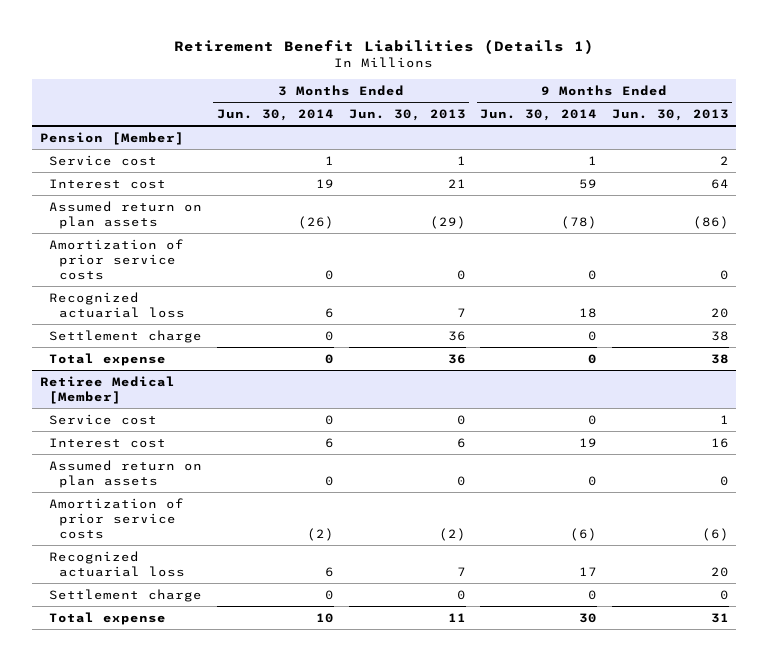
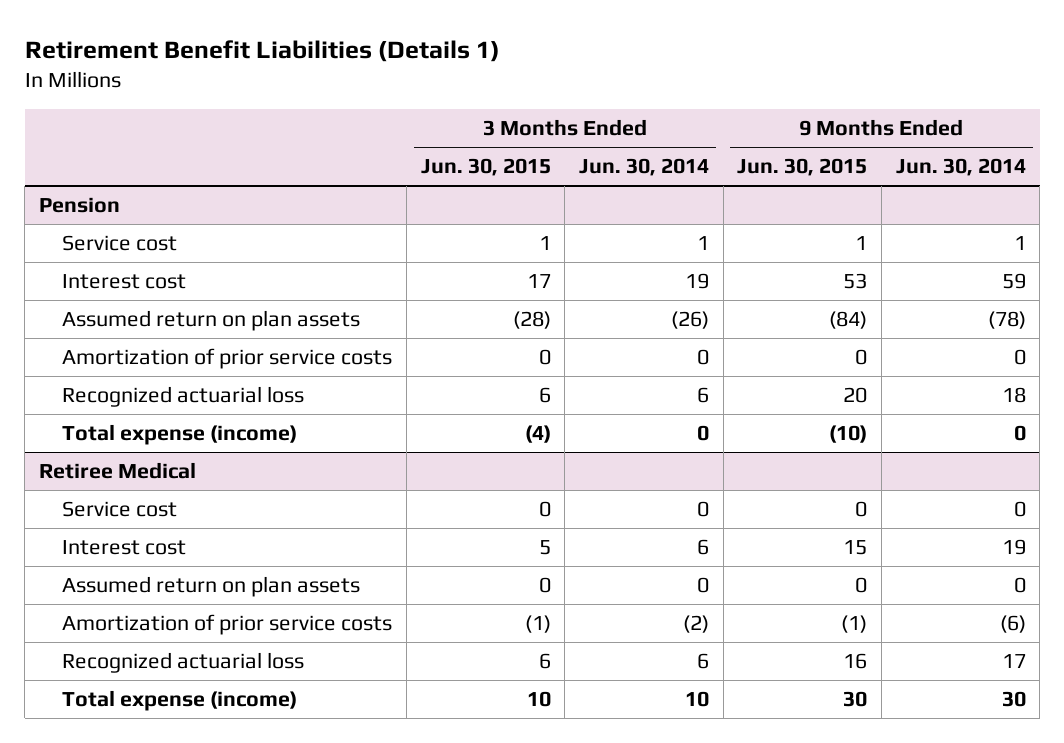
- | 3 Months Ended Jun. 30, 2014 | 3 Months Ended Jun. 30, 2013 | 9 Months Ended Jun. 30, 2014 | 9 Months Ended Jun. 30, 2013
+ | 3 Months Ended Jun. 30, 2015 | 3 Months Ended Jun. 30, 2014 | 9 Months Ended Jun. 30, 2015 | 9 Months Ended Jun. 30, 2014
- Pension [Member]
+ Pension
- Settlement charge | 0 | 36 | 0 | 38
- Total expense | 0 | 36 | 0 | 38
- Retiree Medical [Member]
+ Total expense (income) | (4) | 0 | (10) | 0
+ Retiree Medical
- Settlement charge | 0 | 0 | 0 | 0
- Total expense | 10 | 11 | 30 | 31
+ Total expense (income) | 10 | 10 | 30 | 30

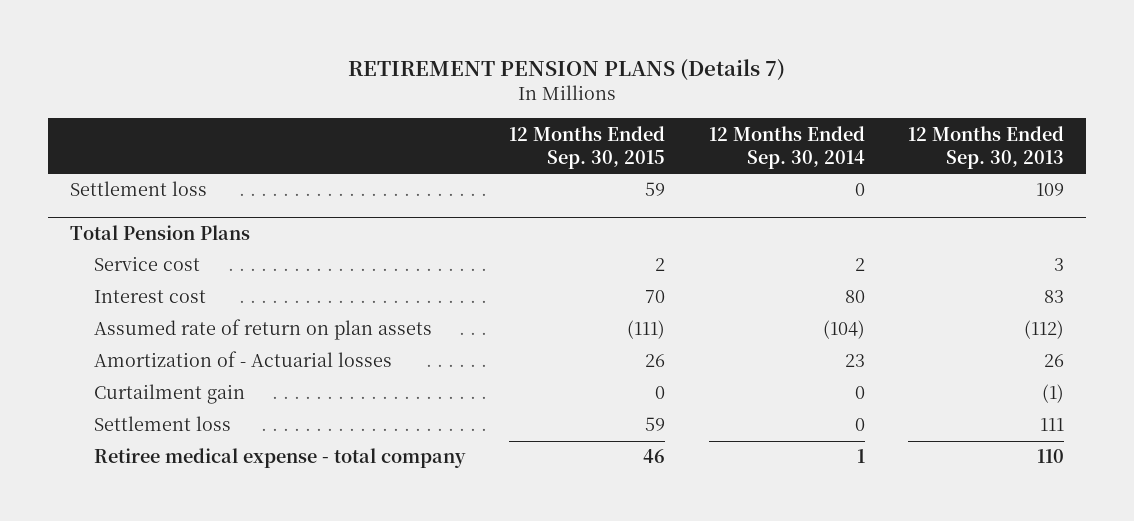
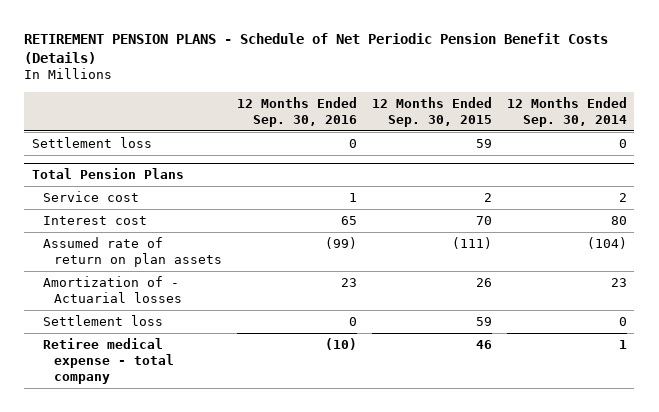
- RETIREMENT PENSION PLANS (Details 7)
+ RETIREMENT PENSION PLANS - Schedule of Net Periodic Pension Benefit Costs (Details)
- | 12 Months Ended Sep. 30, 2015 | 12 Months Ended Sep. 30, 2014 | 12 Months Ended Sep. 30, 2013
+ | 12 Months Ended Sep. 30, 2016 | 12 Months Ended Sep. 30, 2015 | 12 Months Ended Sep. 30, 2014
@ Total Pension Plans
- Curtailment gain | 0 | 0 | (1)

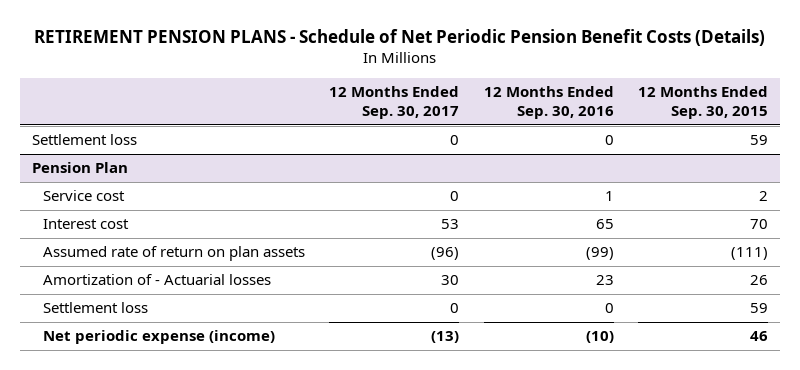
- | 12 Months Ended Sep. 30, 2016 | 12 Months Ended Sep. 30, 2015 | 12 Months Ended Sep. 30, 2014
+ | 12 Months Ended Sep. 30, 2017 | 12 Months Ended Sep. 30, 2016 | 12 Months Ended Sep. 30, 2015
- Total Pension Plans
+ Pension Plan
- Retiree medical expense - total company | (10) | 46 | 1
+ Net periodic expense (income) | (13) | (10) | 46

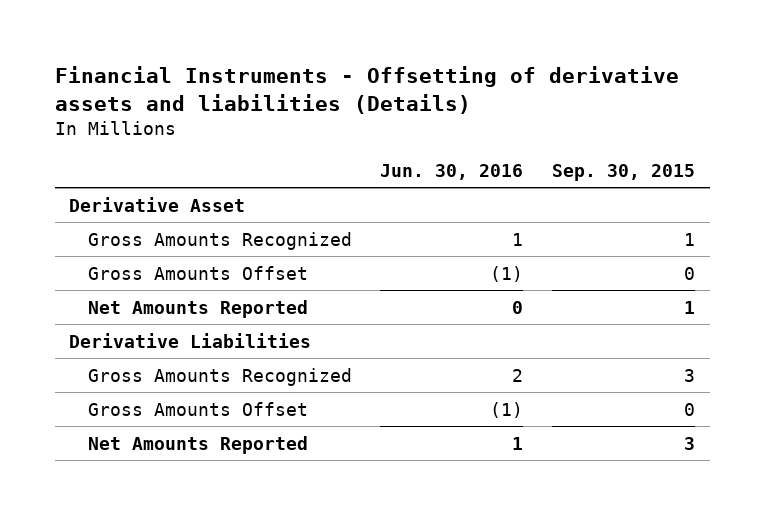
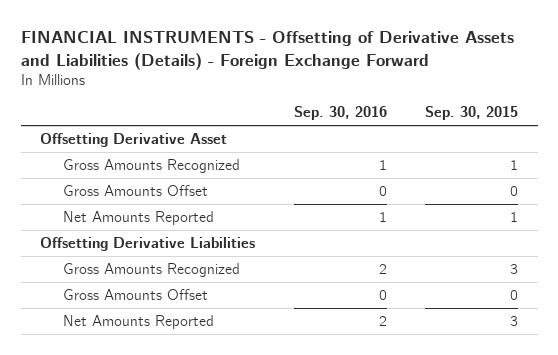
- Financial Instruments - Offsetting of derivative assets and liabilities (Details)
+ FINANCIAL INSTRUMENTS - Offsetting of Derivative Assets and Liabilities (Details) - Foreign Exchange Forward
- | Jun. 30, 2016 | Sep. 30, 2015
+ | Sep. 30, 2016 | Sep. 30, 2015
- Derivative Asset
+ Offsetting Derivative Asset
- Derivative Liabilities
+ Offsetting Derivative Liabilities

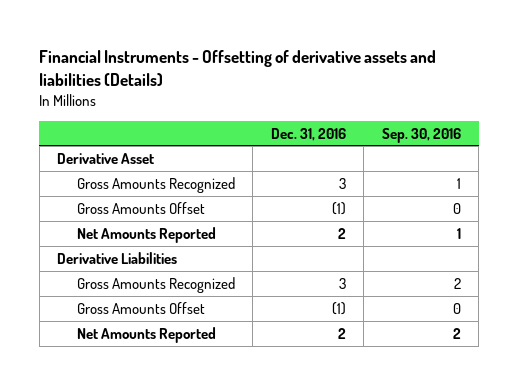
- FINANCIAL INSTRUMENTS - Offsetting of Derivative Assets and Liabilities (Details) - Foreign Exchange Forward
+ Financial Instruments - Offsetting of derivative assets and liabilities (Details)
- | Sep. 30, 2016 | Sep. 30, 2015
+ | Dec. 31, 2016 | Sep. 30, 2016
- Offsetting Derivative Asset
+ Derivative Asset
- Offsetting Derivative Liabilities
+ Derivative Liabilities

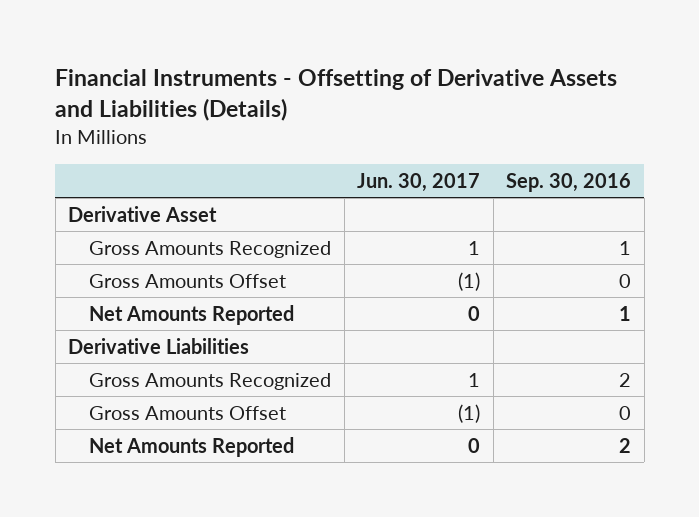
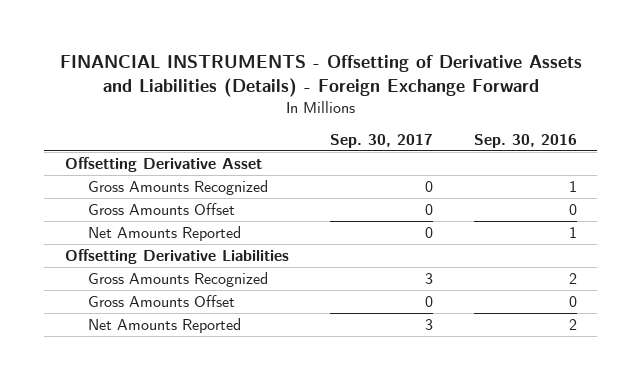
- Financial Instruments - Offsetting of Derivative Assets and Liabilities (Details)
+ FINANCIAL INSTRUMENTS - Offsetting of Derivative Assets and Liabilities (Details) - Foreign Exchange Forward
- | Jun. 30, 2017 | Sep. 30, 2016
+ | Sep. 30, 2017 | Sep. 30, 2016
- Derivative Asset
+ Offsetting Derivative Asset
- Derivative Liabilities
+ Offsetting Derivative Liabilities

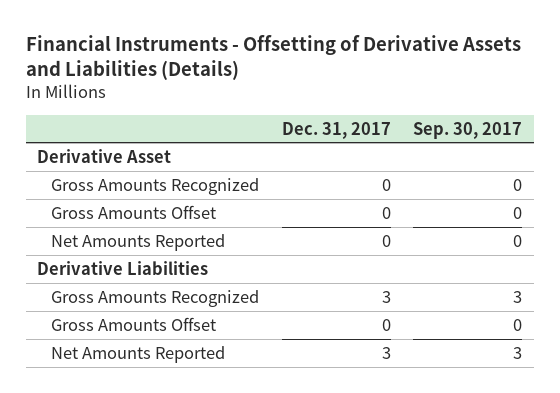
- FINANCIAL INSTRUMENTS - Offsetting of Derivative Assets and Liabilities (Details) - Foreign Exchange Forward
+ Financial Instruments - Offsetting of Derivative Assets and Liabilities (Details)
- | Sep. 30, 2017 | Sep. 30, 2016
+ | Dec. 31, 2017 | Sep. 30, 2017
- Offsetting Derivative Asset
+ Derivative Asset
- Offsetting Derivative Liabilities
+ Derivative Liabilities

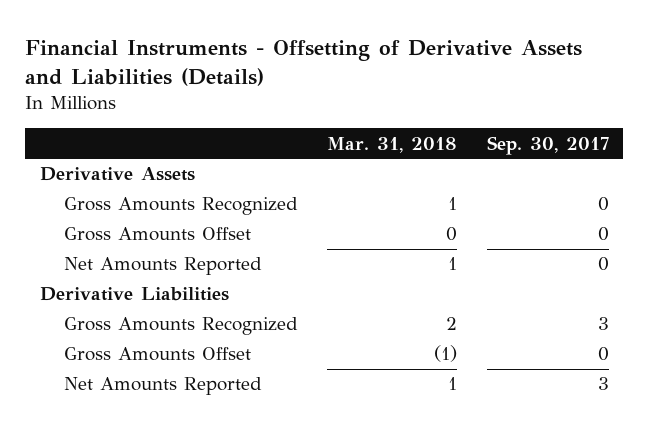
- | Dec. 31, 2017 | Sep. 30, 2017
+ | Mar. 31, 2018 | Sep. 30, 2017
- Derivative Asset
+ Derivative Assets

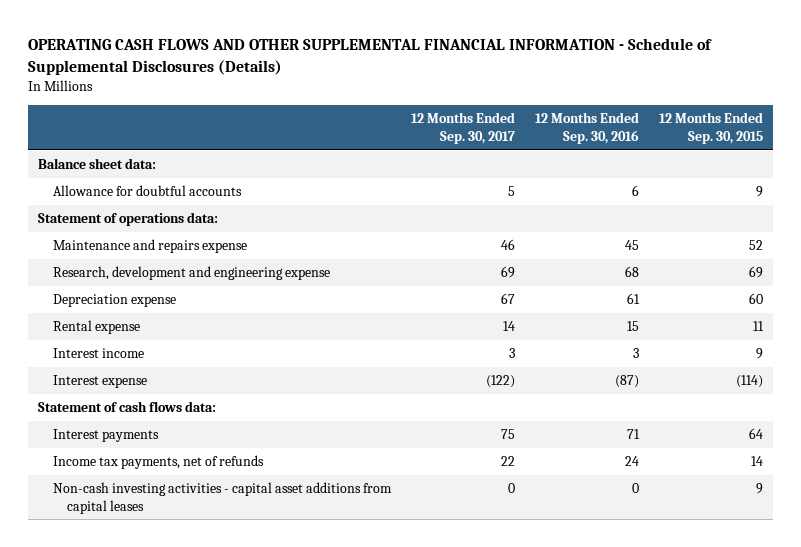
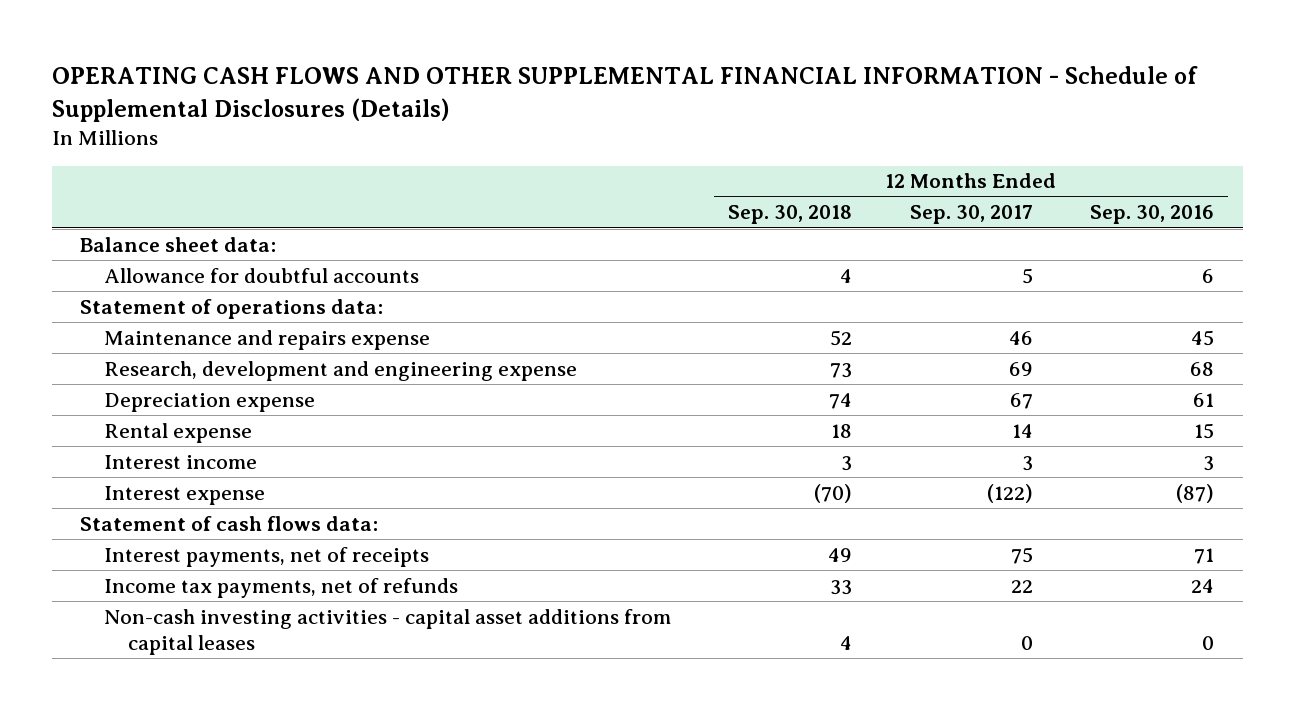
- | 12 Months Ended Sep. 30, 2017 | 12 Months Ended Sep. 30, 2016 | 12 Months Ended Sep. 30, 2015
+ | 12 Months Ended Sep. 30, 2018 | 12 Months Ended Sep. 30, 2017 | 12 Months Ended Sep. 30, 2016
- Interest payments | 75 | 71 | 64
+ Interest payments, net of receipts | 49 | 75 | 71

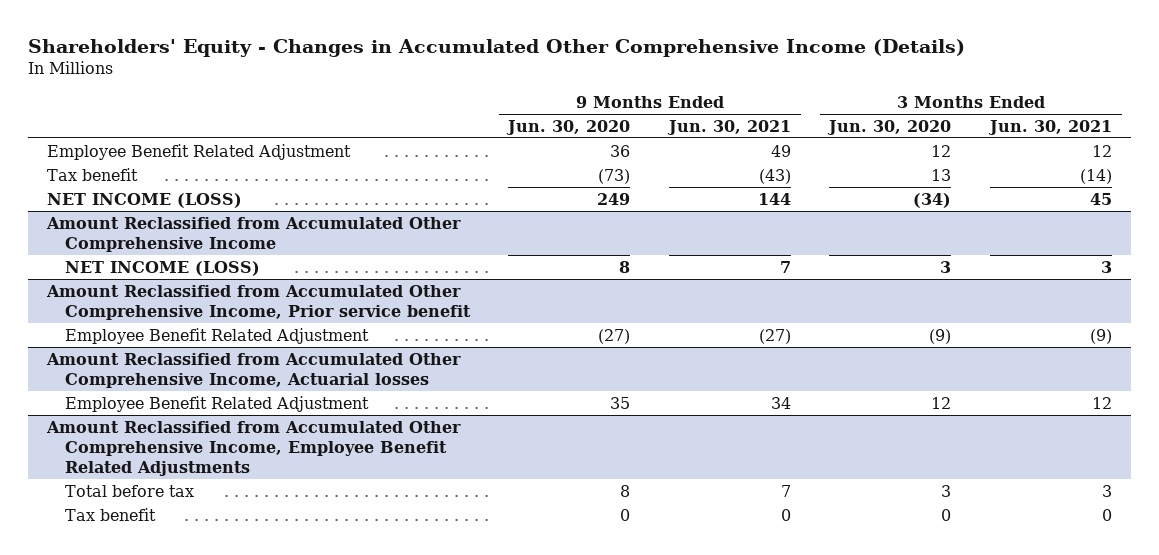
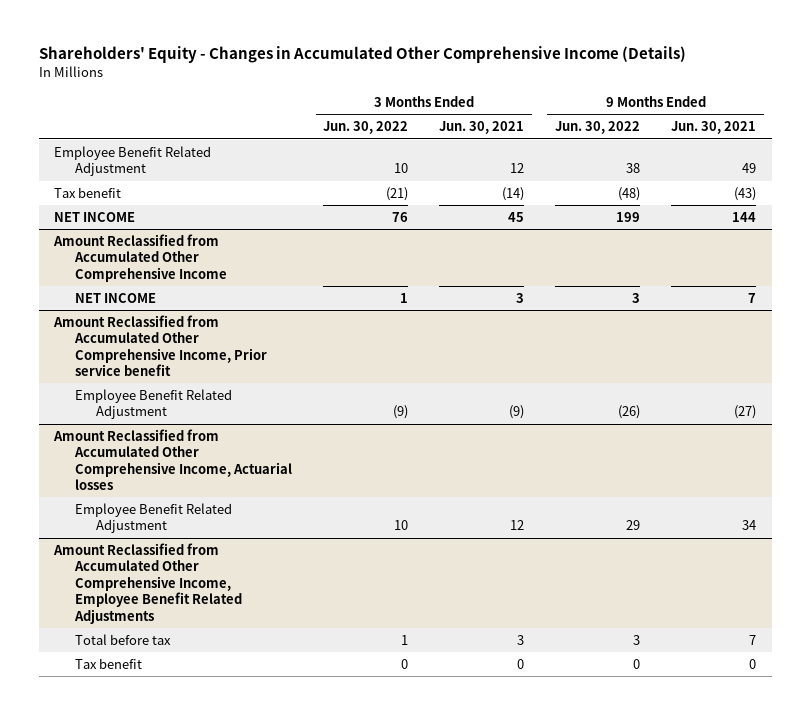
- | 9 Months Ended Jun. 30, 2020 | 9 Months Ended Jun. 30, 2021 | 3 Months Ended Jun. 30, 2020 | 3 Months Ended Jun. 30, 2021
+ | 3 Months Ended Jun. 30, 2022 | 3 Months Ended Jun. 30, 2021 | 9 Months Ended Jun. 30, 2022 | 9 Months Ended Jun. 30, 2021
- NET INCOME (LOSS) | 249 | 144 | (34) | 45
+ NET INCOME | 76 | 45 | 199 | 144
@ Amount Reclassified from Accumulated Other Comprehensive Income
- NET INCOME (LOSS) | 8 | 7 | 3 | 3
+ NET INCOME | 1 | 3 | 3 | 7

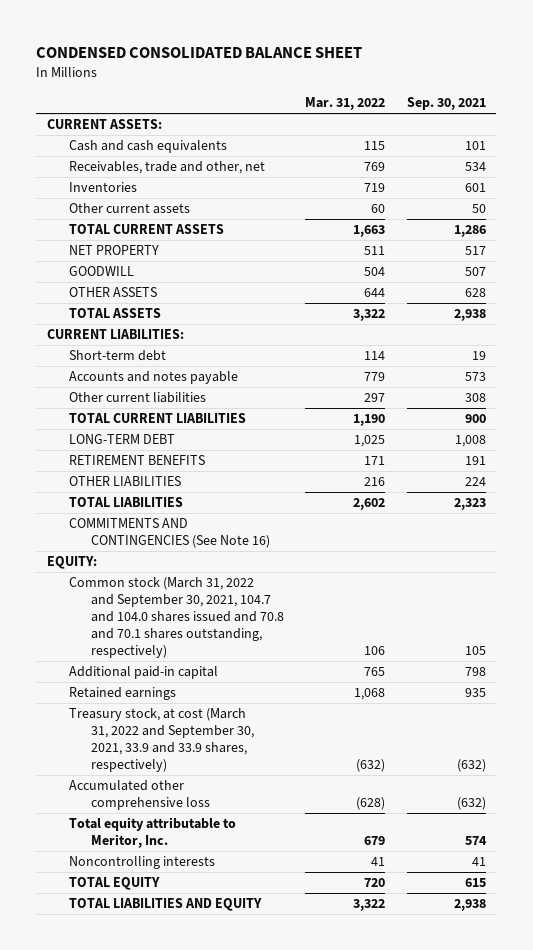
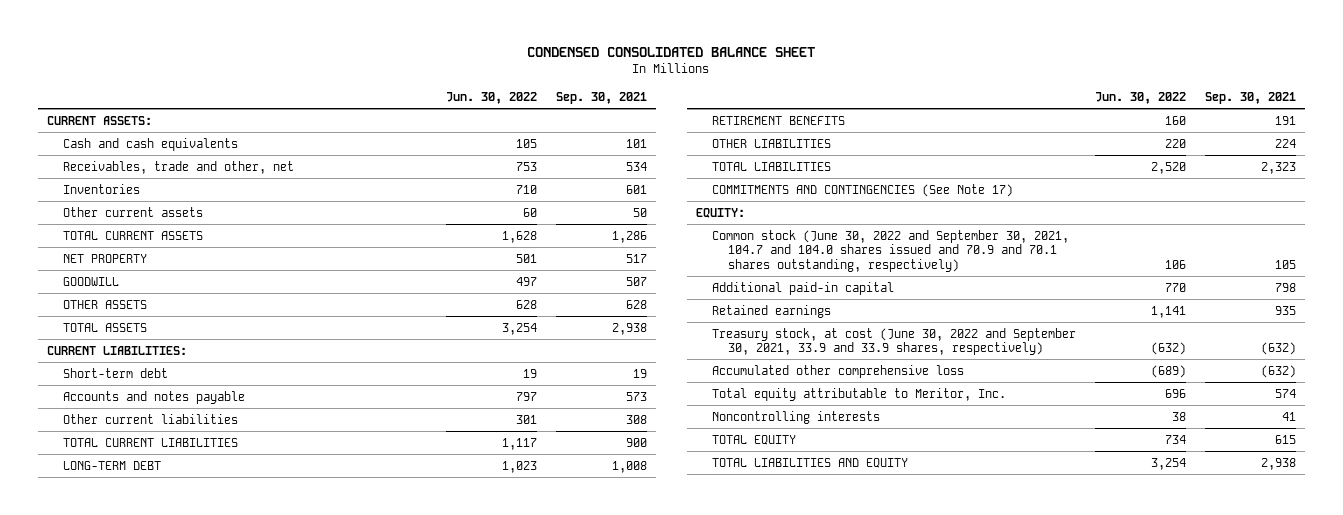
- | Mar. 31, 2022 | Sep. 30, 2021
+ | Jun. 30, 2022 | Sep. 30, 2021
- COMMITMENTS AND CONTINGENCIES (See Note 16)
+ COMMITMENTS AND CONTINGENCIES (See Note 17)
- Common stock (March 31, 2022 and September 30, 2021, 104.7 and 104.0 shares issued and 70.8 and 70.1 shares outstanding, respectively) | 106 | 105
+ Common stock (June 30, 2022 and September 30, 2021, 104.7 and 104.0 shares issued and 70.9 and 70.1 shares outstanding, respectively) | 106 | 105
- Treasury stock, at cost (March 31, 2022 and September 30, 2021, 33.9 and 33.9 shares, respectively) | (632) | (632)
+ Treasury stock, at cost (June 30, 2022 and September 30, 2021, 33.9 and 33.9 shares, respectively) | (632) | (632)

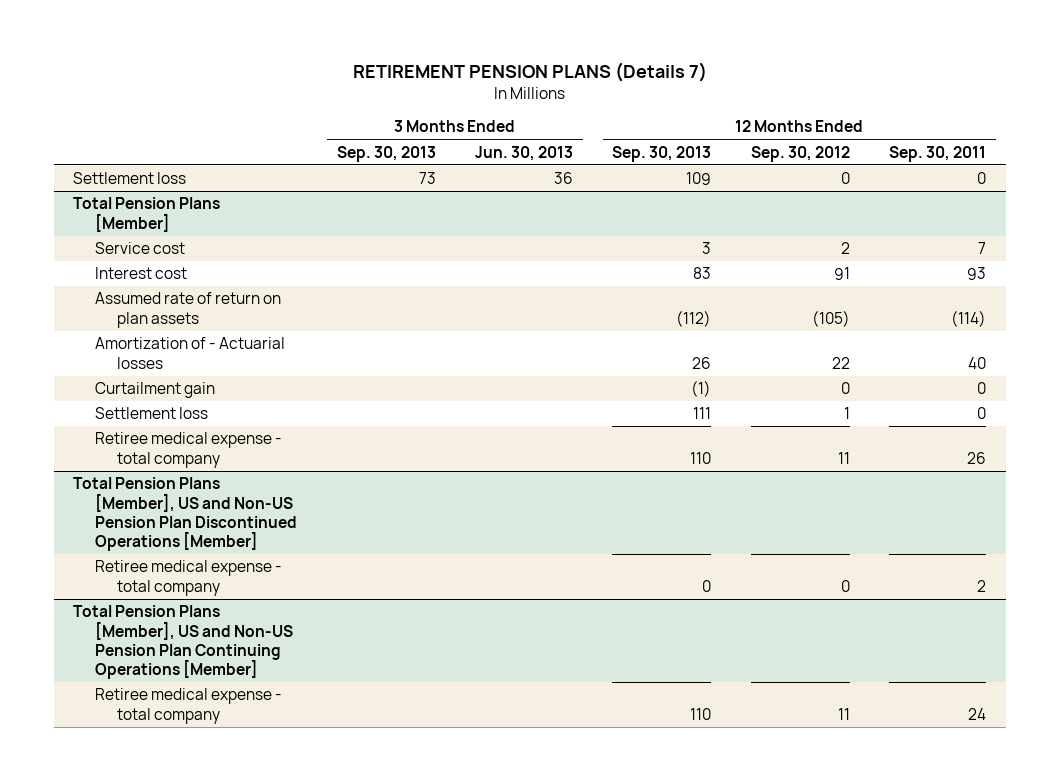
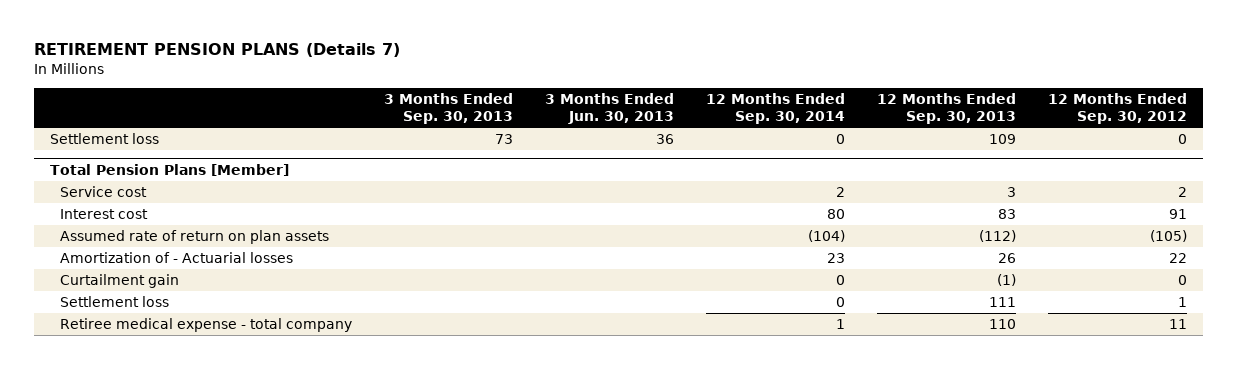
- | 3 Months Ended Sep. 30, 2013 | 3 Months Ended Jun. 30, 2013 | 12 Months Ended Sep. 30, 2013 | 12 Months Ended Sep. 30, 2012 | 12 Months Ended Sep. 30, 2011
+ | 3 Months Ended Sep. 30, 2013 | 3 Months Ended Jun. 30, 2013 | 12 Months Ended Sep. 30, 2014 | 12 Months Ended Sep. 30, 2013 | 12 Months Ended Sep. 30, 2012
- Total Pension Plans [Member], US and Non-US Pension Plan Discontinued Operations [Member]
- Retiree medical expense - total company | | | 0 | 0 | 2
- Total Pension Plans [Member], US and Non-US Pension Plan Continuing Operations [Member]
- Retiree medical expense - total company | | | 110 | 11 | 24

